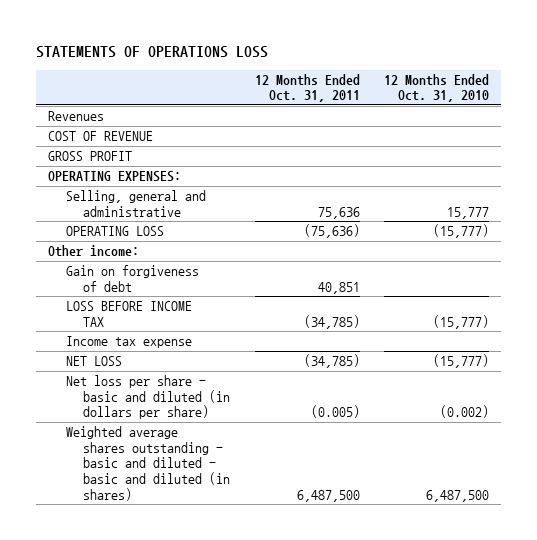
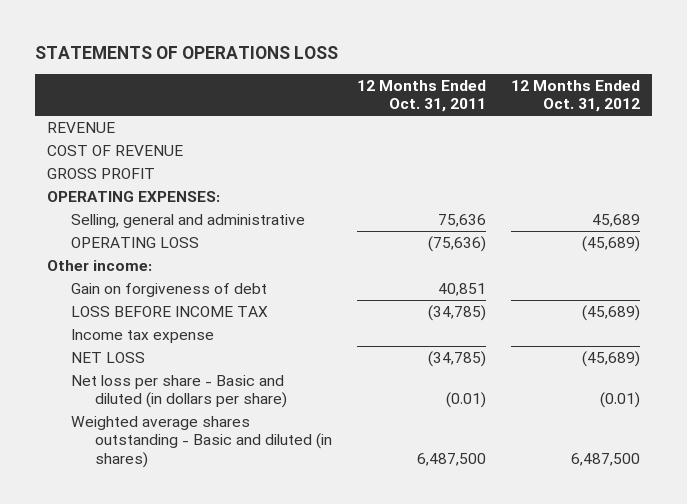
- | 12 Months Ended Oct. 31, 2011 | 12 Months Ended Oct. 31, 2010
+ | 12 Months Ended Oct. 31, 2011 | 12 Months Ended Oct. 31, 2012
- Revenues
+ REVENUE
- Net loss per share - basic and diluted (in dollars per share) | (0.005) | (0.002)
- Weighted average shares outstanding - basic and diluted - basic and diluted (in shares) | 6,487,500 | 6,487,500
+ Net loss per share - Basic and diluted (in dollars per share) | (0.01) | (0.01)
+ Weighted average shares outstanding - Basic and diluted (in shares) | 6,487,500 | 6,487,500

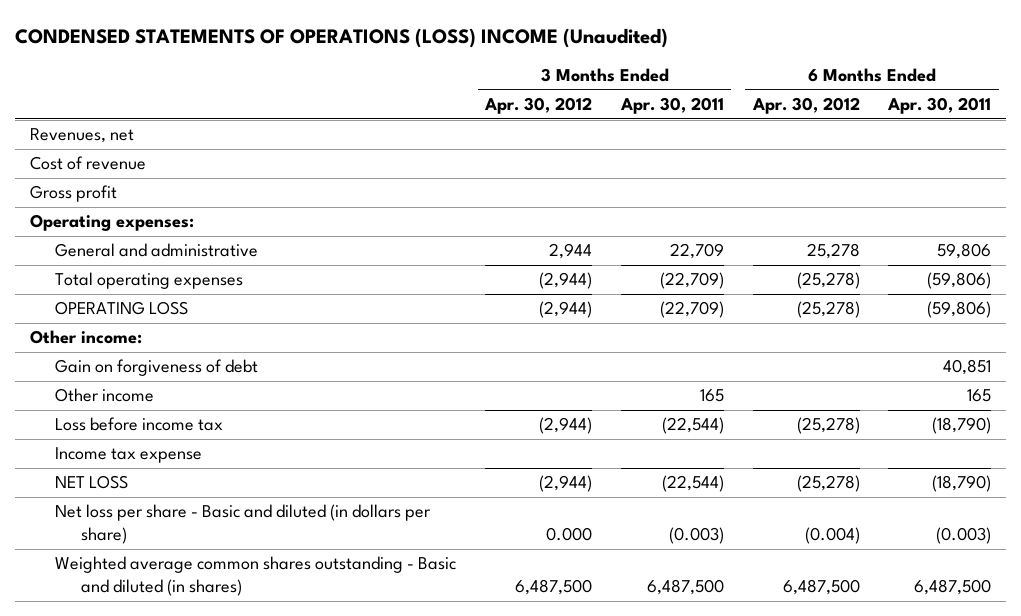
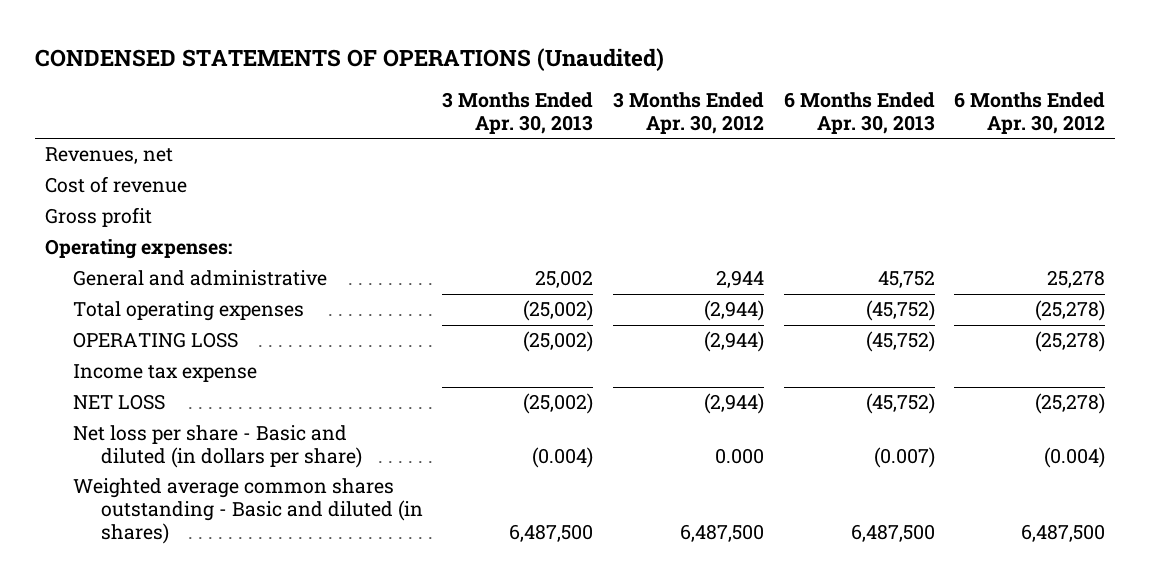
- CONDENSED STATEMENTS OF OPERATIONS (LOSS) INCOME (Unaudited)
+ CONDENSED STATEMENTS OF OPERATIONS (Unaudited)
- | 3 Months Ended Apr. 30, 2012 | 3 Months Ended Apr. 30, 2011 | 6 Months Ended Apr. 30, 2012 | 6 Months Ended Apr. 30, 2011
+ | 3 Months Ended Apr. 30, 2013 | 3 Months Ended Apr. 30, 2012 | 6 Months Ended Apr. 30, 2013 | 6 Months Ended Apr. 30, 2012
- Other income:
- Gain on forgiveness of debt | | | | 40,851
- Other income | | 165 | | 165
- Loss before income tax | (2,944) | (22,544) | (25,278) | (18,790)

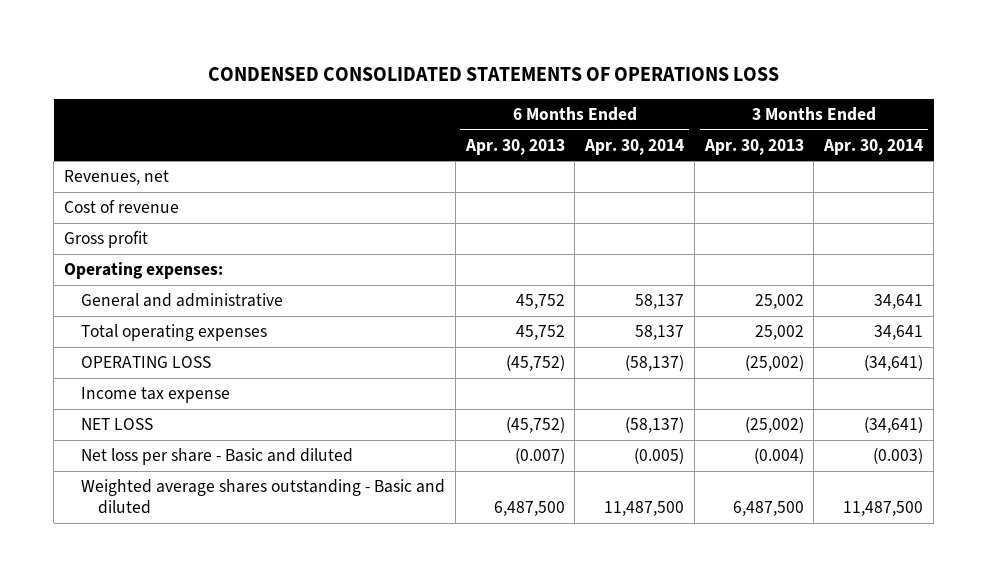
- CONDENSED STATEMENTS OF OPERATIONS (Unaudited)
+ CONDENSED CONSOLIDATED STATEMENTS OF OPERATIONS LOSS
- | 3 Months Ended Apr. 30, 2013 | 3 Months Ended Apr. 30, 2012 | 6 Months Ended Apr. 30, 2013 | 6 Months Ended Apr. 30, 2012
+ | 6 Months Ended Apr. 30, 2013 | 6 Months Ended Apr. 30, 2014 | 3 Months Ended Apr. 30, 2013 | 3 Months Ended Apr. 30, 2014
- Total operating expenses | (25,002) | (2,944) | (45,752) | (25,278)
+ Total operating expenses | 45,752 | 58,137 | 25,002 | 34,641
- Net loss per share - Basic and diluted (in dollars per share) | (0.004) | 0.000 | (0.007) | (0.004)
- Weighted average common shares outstanding - Basic and diluted (in shares) | 6,487,500 | 6,487,500 | 6,487,500 | 6,487,500
+ Net loss per share - Basic and diluted | (0.007) | (0.005) | (0.004) | (0.003)
+ Weighted average shares outstanding - Basic and diluted | 6,487,500 | 11,487,500 | 6,487,500 | 11,487,500

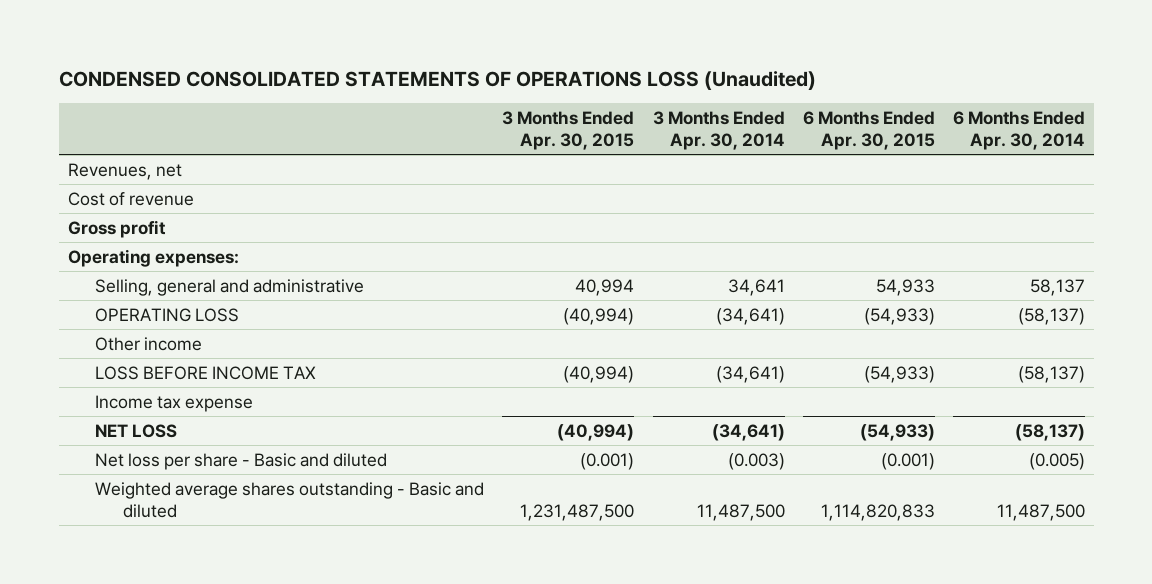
- CONDENSED CONSOLIDATED STATEMENTS OF OPERATIONS LOSS
+ CONDENSED CONSOLIDATED STATEMENTS OF OPERATIONS LOSS (Unaudited)
- | 6 Months Ended Apr. 30, 2013 | 6 Months Ended Apr. 30, 2014 | 3 Months Ended Apr. 30, 2013 | 3 Months Ended Apr. 30, 2014
+ | 3 Months Ended Apr. 30, 2015 | 3 Months Ended Apr. 30, 2014 | 6 Months Ended Apr. 30, 2015 | 6 Months Ended Apr. 30, 2014
- General and administrative | 45,752 | 58,137 | 25,002 | 34,641
- Total operating expenses | 45,752 | 58,137 | 25,002 | 34,641
+ Selling, general and administrative | 40,994 | 34,641 | 54,933 | 58,137
+ Other income
+ LOSS BEFORE INCOME TAX | (40,994) | (34,641) | (54,933) | (58,137)

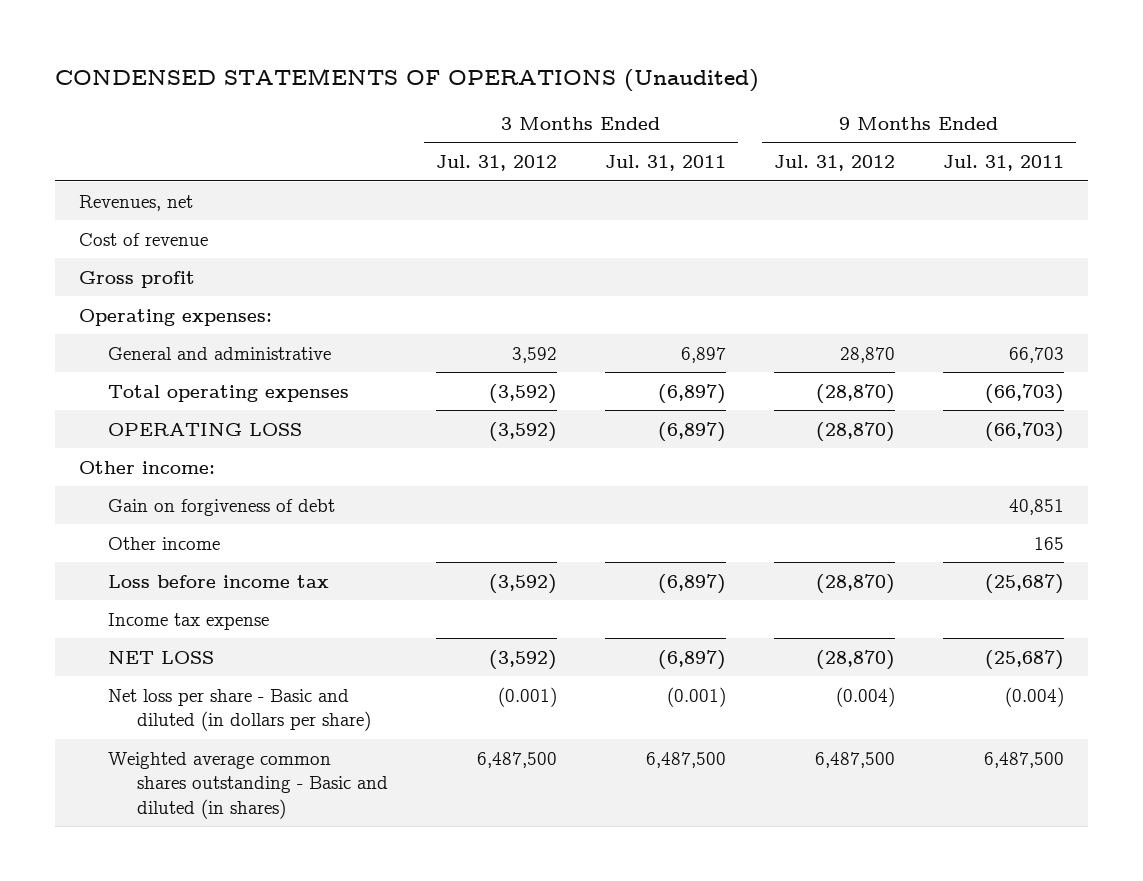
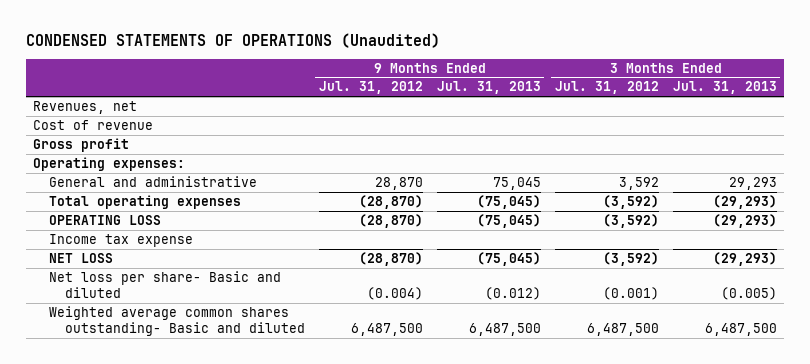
- | 3 Months Ended Jul. 31, 2012 | 3 Months Ended Jul. 31, 2011 | 9 Months Ended Jul. 31, 2012 | 9 Months Ended Jul. 31, 2011
+ | 9 Months Ended Jul. 31, 2012 | 9 Months Ended Jul. 31, 2013 | 3 Months Ended Jul. 31, 2012 | 3 Months Ended Jul. 31, 2013
- Other income:
- Gain on forgiveness of debt | | | | 40,851
- Other income | | | | 165
- Loss before income tax | (3,592) | (6,897) | (28,870) | (25,687)
- Net loss per share - Basic and diluted (in dollars per share) | (0.001) | (0.001) | (0.004) | (0.004)
- Weighted average common shares outstanding - Basic and diluted (in shares) | 6,487,500 | 6,487,500 | 6,487,500 | 6,487,500
+ Net loss per share- Basic and diluted | (0.004) | (0.012) | (0.001) | (0.005)
+ Weighted average common shares outstanding- Basic and diluted | 6,487,500 | 6,487,500 | 6,487,500 | 6,487,500

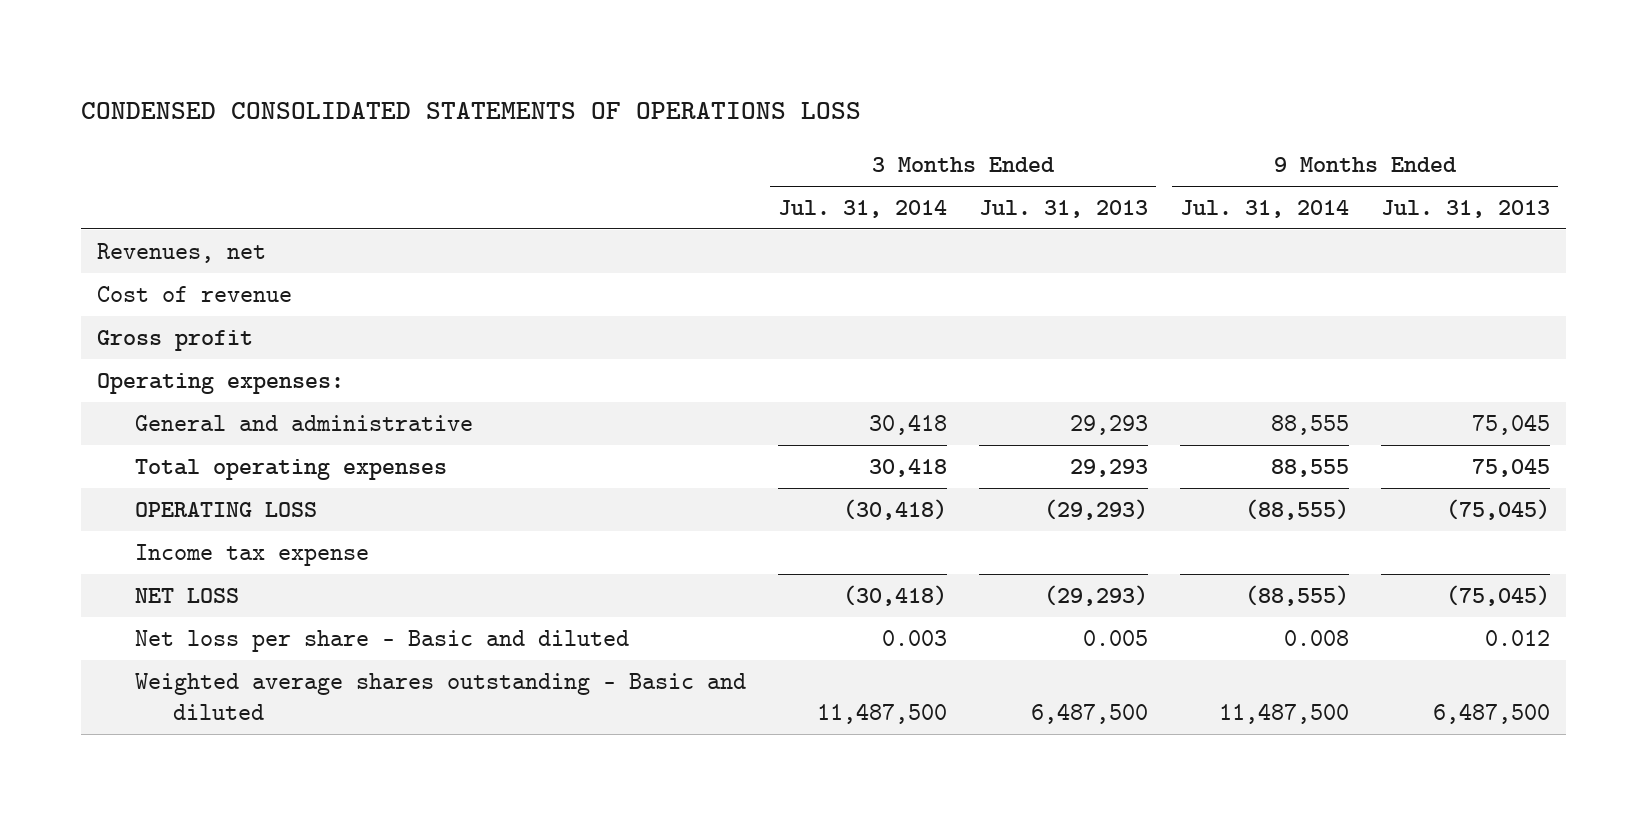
- CONDENSED STATEMENTS OF OPERATIONS (Unaudited)
+ CONDENSED CONSOLIDATED STATEMENTS OF OPERATIONS LOSS
- | 9 Months Ended Jul. 31, 2012 | 9 Months Ended Jul. 31, 2013 | 3 Months Ended Jul. 31, 2012 | 3 Months Ended Jul. 31, 2013
+ | 3 Months Ended Jul. 31, 2014 | 3 Months Ended Jul. 31, 2013 | 9 Months Ended Jul. 31, 2014 | 9 Months Ended Jul. 31, 2013
- Total operating expenses | (28,870) | (75,045) | (3,592) | (29,293)
+ Total operating expenses | 30,418 | 29,293 | 88,555 | 75,045
- Net loss per share- Basic and diluted | (0.004) | (0.012) | (0.001) | (0.005)
- Weighted average common shares outstanding- Basic and diluted | 6,487,500 | 6,487,500 | 6,487,500 | 6,487,500
+ Net loss per share - Basic and diluted | 0.003 | 0.005 | 0.008 | 0.012
+ Weighted average shares outstanding - Basic and diluted | 11,487,500 | 6,487,500 | 11,487,500 | 6,487,500

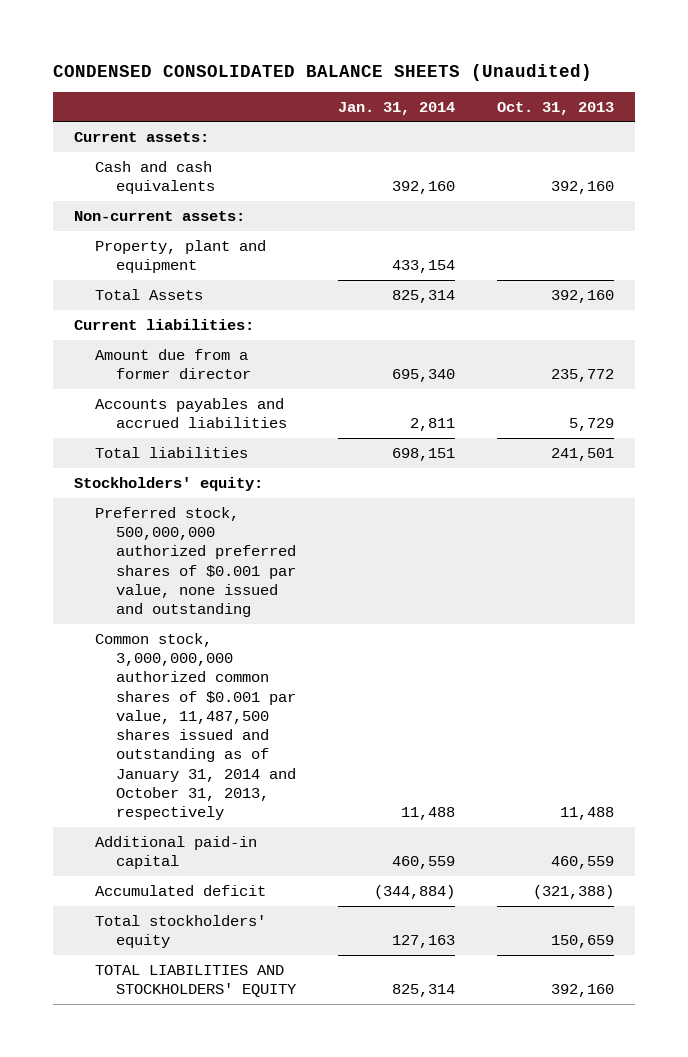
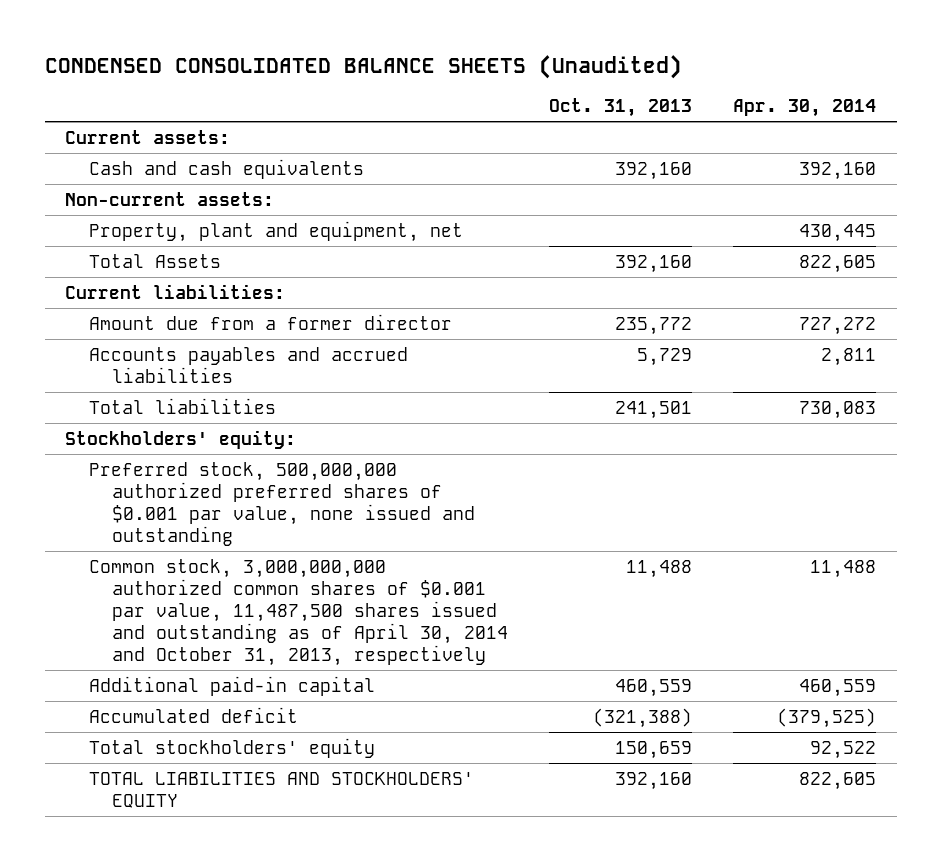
- | Jan. 31, 2014 | Oct. 31, 2013
+ | Oct. 31, 2013 | Apr. 30, 2014
- Property, plant and equipment | 433,154 |
+ Property, plant and equipment, net | | 430,445
- Common stock, 3,000,000,000 authorized common shares of $0.001 par value, 11,487,500 shares issued and outstanding as of January 31, 2014 and October 31, 2013, respectively | 11,488 | 11,488
+ Common stock, 3,000,000,000 authorized common shares of $0.001 par value, 11,487,500 shares issued and outstanding as of April 30, 2014 and October 31, 2013, respectively | 11,488 | 11,488

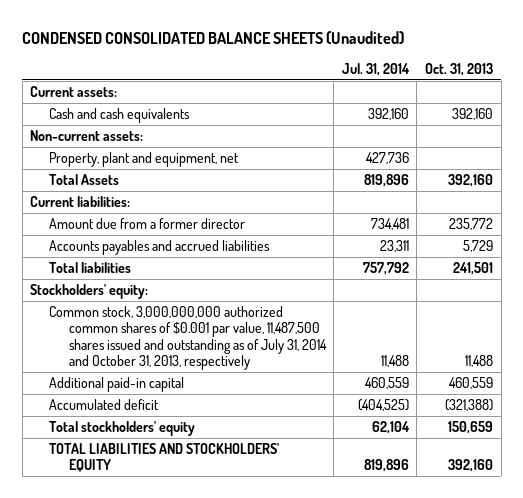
- | Oct. 31, 2013 | Apr. 30, 2014
+ | Jul. 31, 2014 | Oct. 31, 2013
- Preferred stock, 500,000,000 authorized preferred shares of $0.001 par value, none issued and outstanding
- Common stock, 3,000,000,000 authorized common shares of $0.001 par value, 11,487,500 shares issued and outstanding as of April 30, 2014 and October 31, 2013, respectively | 11,488 | 11,488
+ Common stock, 3,000,000,000 authorized common shares of $0.001 par value, 11,487,500 shares issued and outstanding as of July 31, 2014 and October 31, 2013, respectively | 11,488 | 11,488

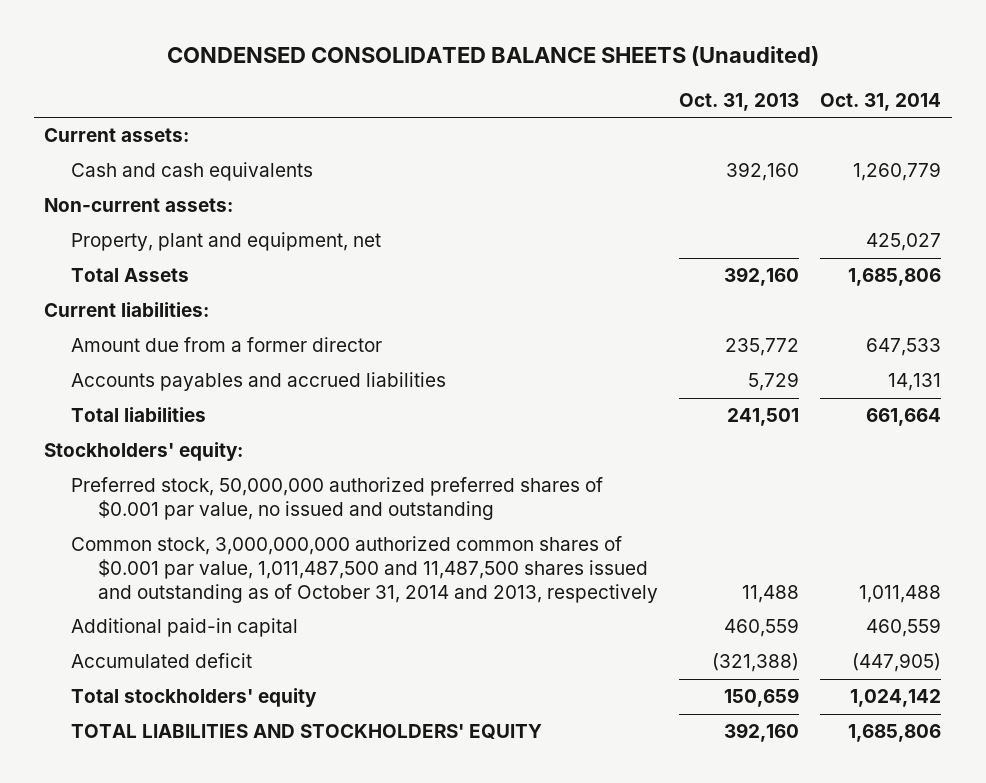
- | Jul. 31, 2014 | Oct. 31, 2013
+ | Oct. 31, 2013 | Oct. 31, 2014
- Common stock, 3,000,000,000 authorized common shares of $0.001 par value, 11,487,500 shares issued and outstanding as of July 31, 2014 and October 31, 2013, respectively | 11,488 | 11,488
+ Preferred stock, 50,000,000 authorized preferred shares of $0.001 par value, no issued and outstanding
+ Common stock, 3,000,000,000 authorized common shares of $0.001 par value, 1,011,487,500 and 11,487,500 shares issued and outstanding as of October 31, 2014 and 2013, respectively | 11,488 | 1,011,488

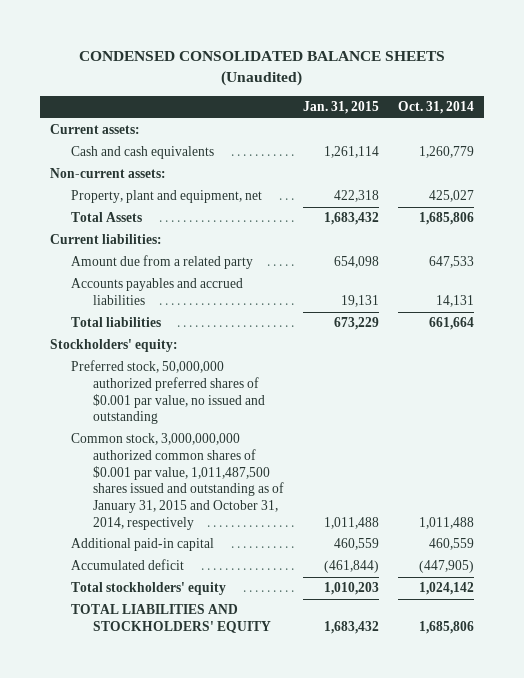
- | Oct. 31, 2013 | Oct. 31, 2014
+ | Jan. 31, 2015 | Oct. 31, 2014
- Amount due from a former director | 235,772 | 647,533
+ Amount due from a related party | 654,098 | 647,533
- Common stock, 3,000,000,000 authorized common shares of $0.001 par value, 1,011,487,500 and 11,487,500 shares issued and outstanding as of October 31, 2014 and 2013, respectively | 11,488 | 1,011,488
+ Common stock, 3,000,000,000 authorized common shares of $0.001 par value, 1,011,487,500 shares issued and outstanding as of January 31, 2015 and October 31, 2014, respectively | 1,011,488 | 1,011,488

